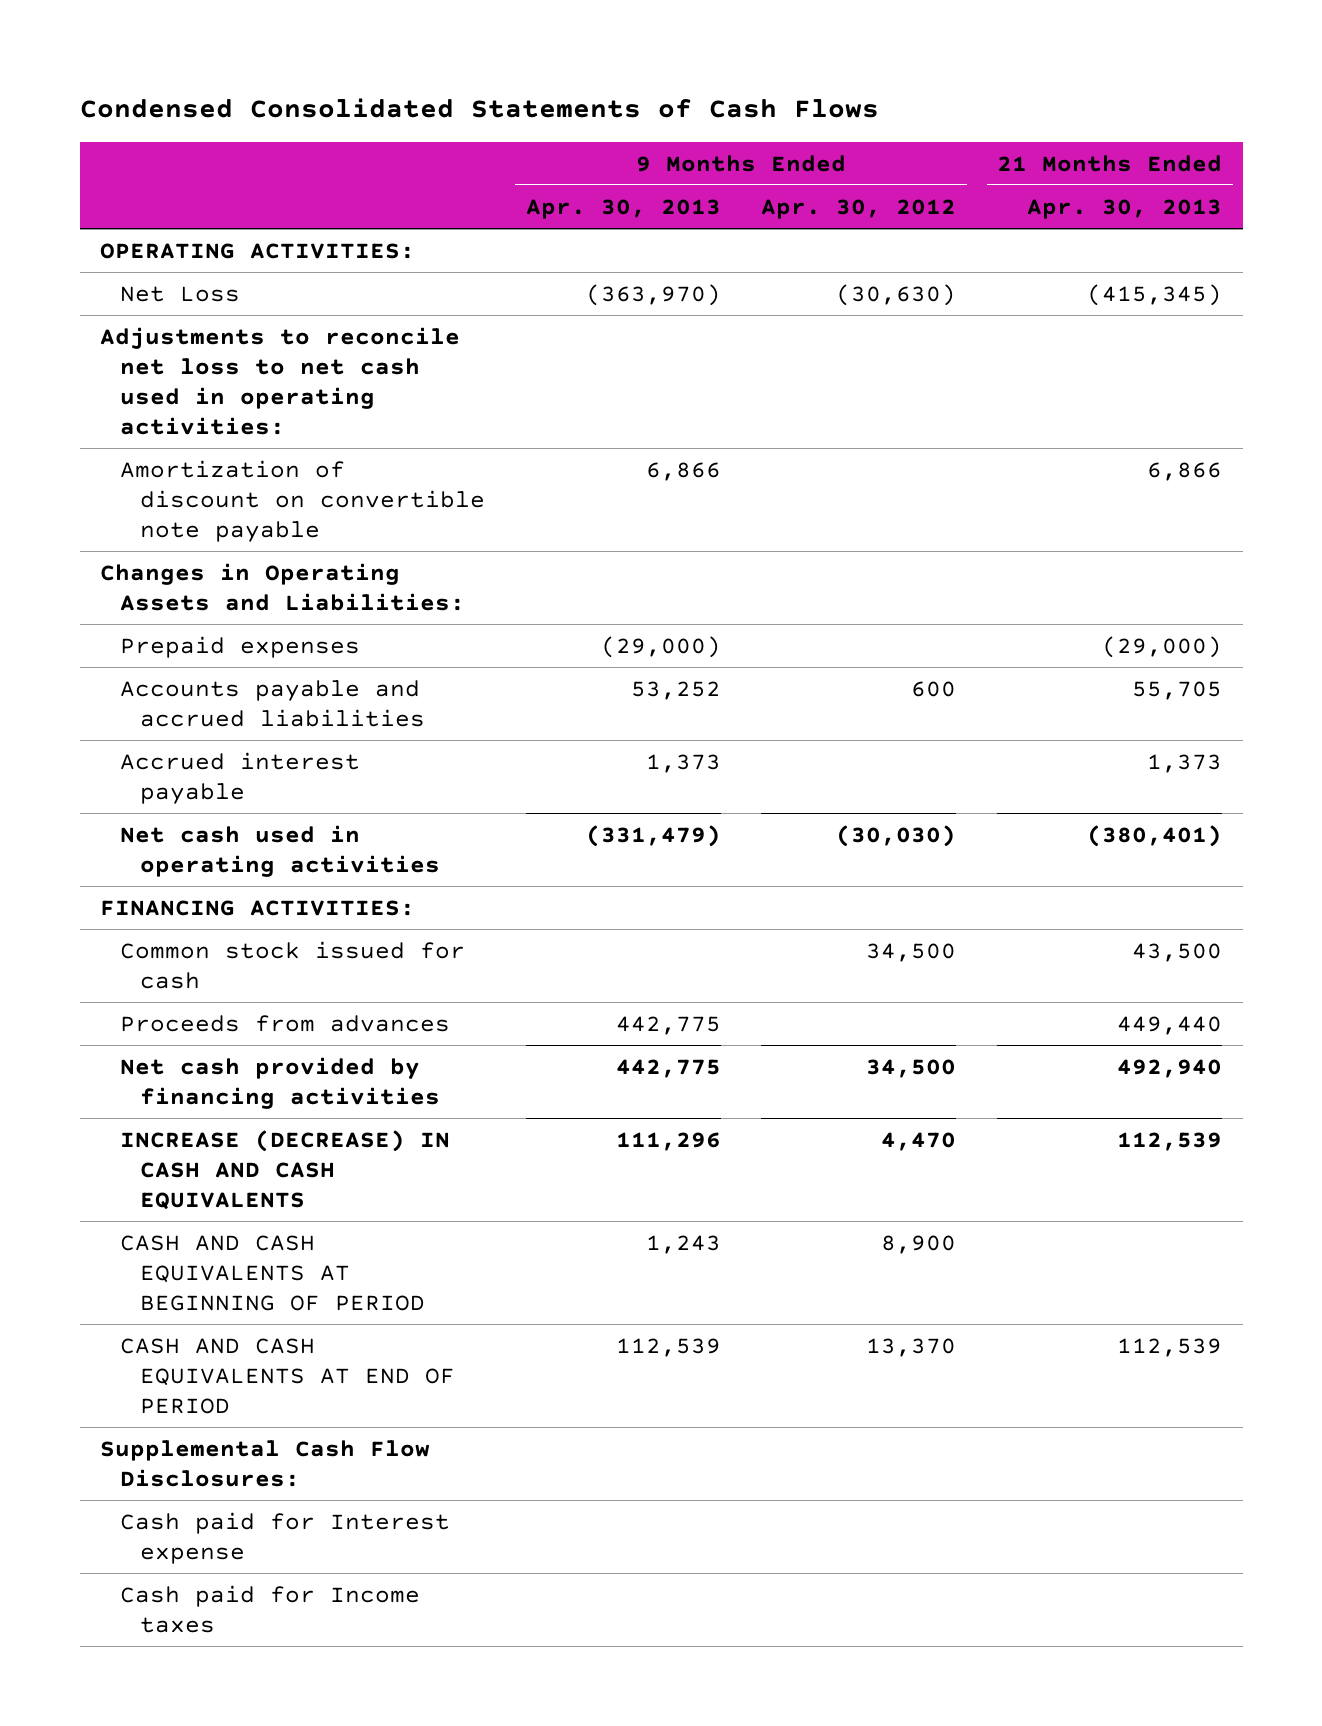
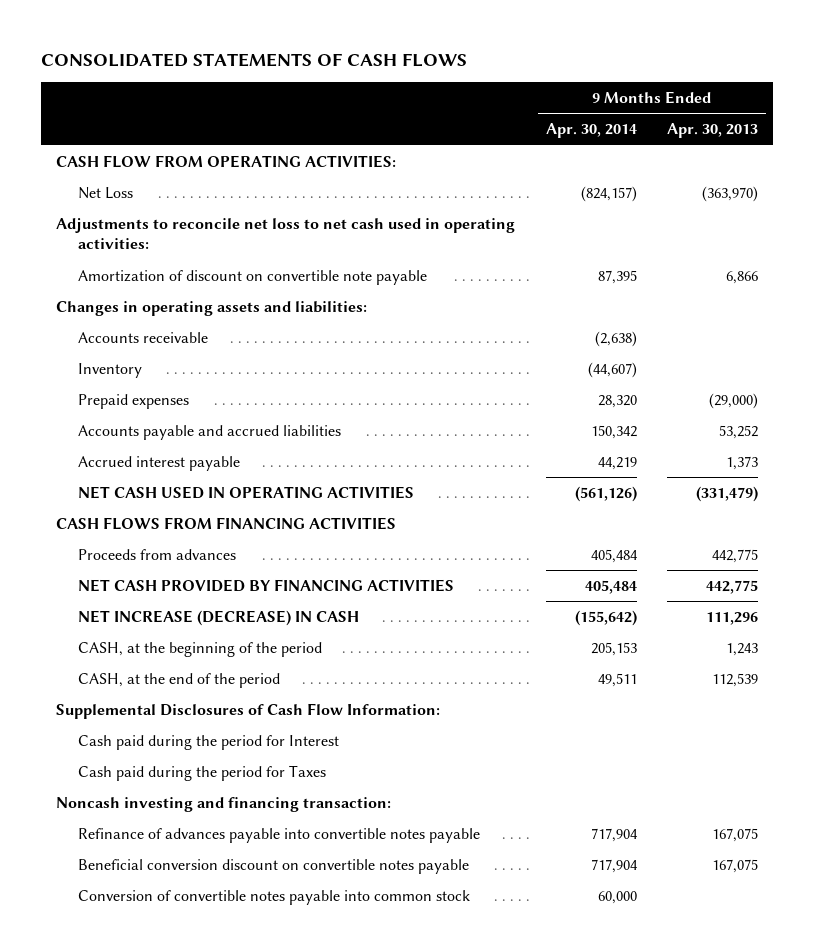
- Condensed Consolidated Statements of Cash Flows
+ CONSOLIDATED STATEMENTS OF CASH FLOWS
- | 9 Months Ended Apr. 30, 2013 | 9 Months Ended Apr. 30, 2012 | 21 Months Ended Apr. 30, 2013
+ | 9 Months Ended Apr. 30, 2014 | 9 Months Ended Apr. 30, 2013
- OPERATING ACTIVITIES:
+ CASH FLOW FROM OPERATING ACTIVITIES:
- Changes in Operating Assets and Liabilities:
+ Changes in operating assets and liabilities:
+ Accounts receivable | (2,638) |
+ Inventory | (44,607) |
- Net cash used in operating activities | (331,479) | (30,030) | (380,401)
- FINANCING ACTIVITIES:
- Common stock issued for cash | | 34,500 | 43,500
+ NET CASH USED IN OPERATING ACTIVITIES | (561,126) | (331,479)
+ CASH FLOWS FROM FINANCING ACTIVITIES
- Net cash provided by financing activities | 442,775 | 34,500 | 492,940
- INCREASE (DECREASE) IN CASH AND CASH EQUIVALENTS | 111,296 | 4,470 | 112,539
- CASH AND CASH EQUIVALENTS AT BEGINNING OF PERIOD | 1,243 | 8,900 |
- CASH AND CASH EQUIVALENTS AT END OF PERIOD | 112,539 | 13,370 | 112,539
- Supplemental Cash Flow Disclosures:
- Cash paid for Interest expense
- Cash paid for Income taxes
+ NET CASH PROVIDED BY FINANCING ACTIVITIES | 405,484 | 442,775
+ NET INCREASE (DECREASE) IN CASH | (155,642) | 111,296
+ CASH, at the beginning of the period | 205,153 | 1,243
+ CASH, at the end of the period | 49,511 | 112,539
+ Supplemental Disclosures of Cash Flow Information:
+ Cash paid during the period for Interest
+ Cash paid during the period for Taxes
+ Noncash investing and financing transaction:
+ Refinance of advances payable into convertible notes payable | 717,904 | 167,075
+ Beneficial conversion discount on convertible notes payable | 717,904 | 167,075
+ Conversion of convertible notes payable into common stock | 60,000 |

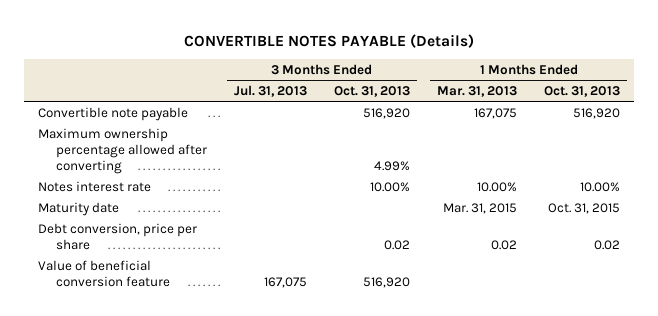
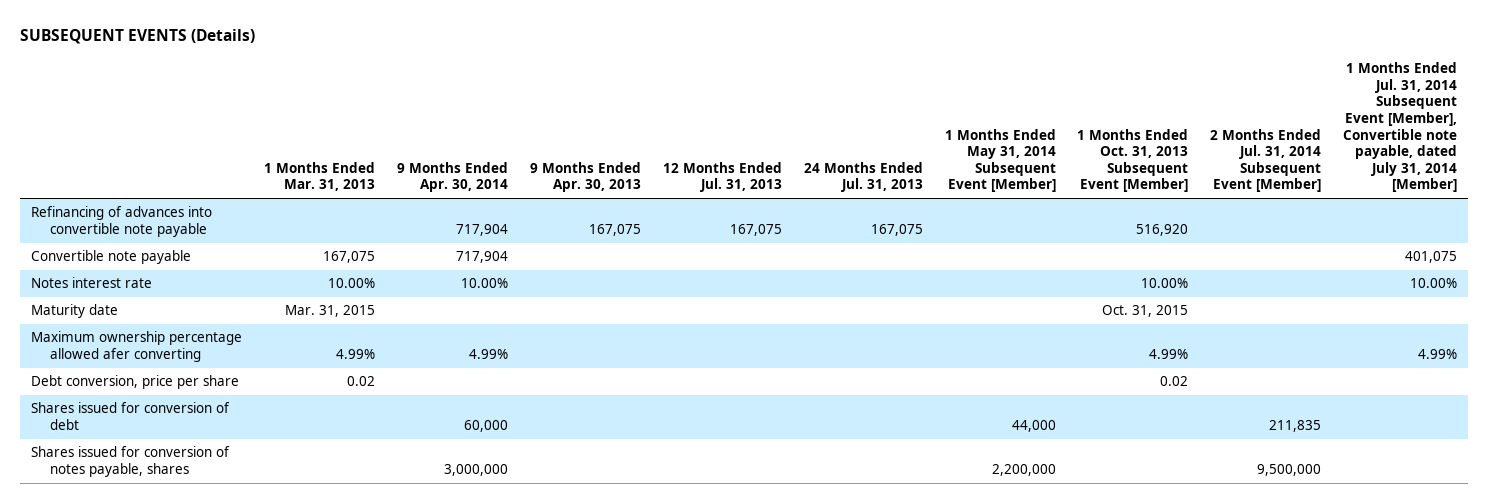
- CONVERTIBLE NOTES PAYABLE (Details)
+ SUBSEQUENT EVENTS (Details)
- | 3 Months Ended Jul. 31, 2013 | 3 Months Ended Oct. 31, 2013 | 1 Months Ended Mar. 31, 2013 | 1 Months Ended Oct. 31, 2013
+ | 1 Months Ended Mar. 31, 2013 | 9 Months Ended Apr. 30, 2014 | 9 Months Ended Apr. 30, 2013 | 12 Months Ended Jul. 31, 2013 | 24 Months Ended Jul. 31, 2013 | 1 Months Ended May 31, 2014 Subsequent Event [Member] | 1 Months Ended Oct. 31, 2013 Subsequent Event [Member] | 2 Months Ended Jul. 31, 2014 Subsequent Event [Member] | 1 Months Ended Jul. 31, 2014 Subsequent Event [Member], Convertible note payable, dated July 31, 2014 [Member]
+ Refinancing of advances into convertible note payable | | 717,904 | 167,075 | 167,075 | 167,075 | | 516,920 | |
- Maximum ownership percentage allowed after converting | | 4.99% | |
+ Maximum ownership percentage allowed afer converting | 4.99% | 4.99% | | | | | 4.99% | | 4.99%
- Value of beneficial conversion feature | 167,075 | 516,920 | |
+ Shares issued for conversion of debt | | 60,000 | | | | 44,000 | | 211,835 |
+ Shares issued for conversion of notes payable, shares | | 3,000,000 | | | | 2,200,000 | | 9,500,000 |

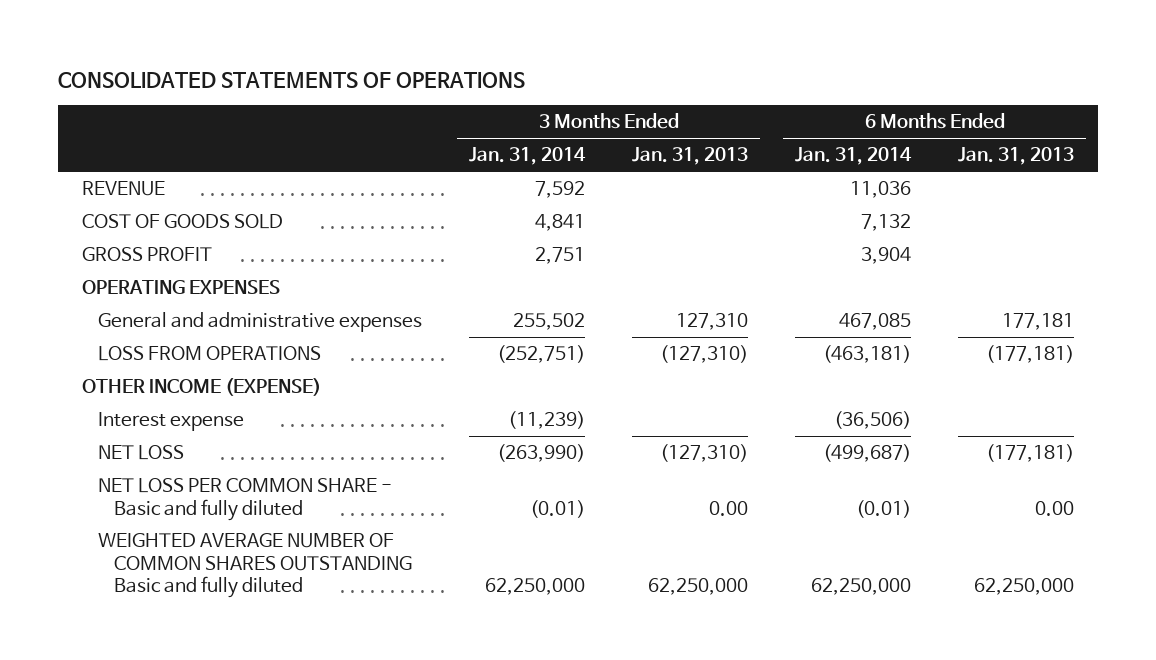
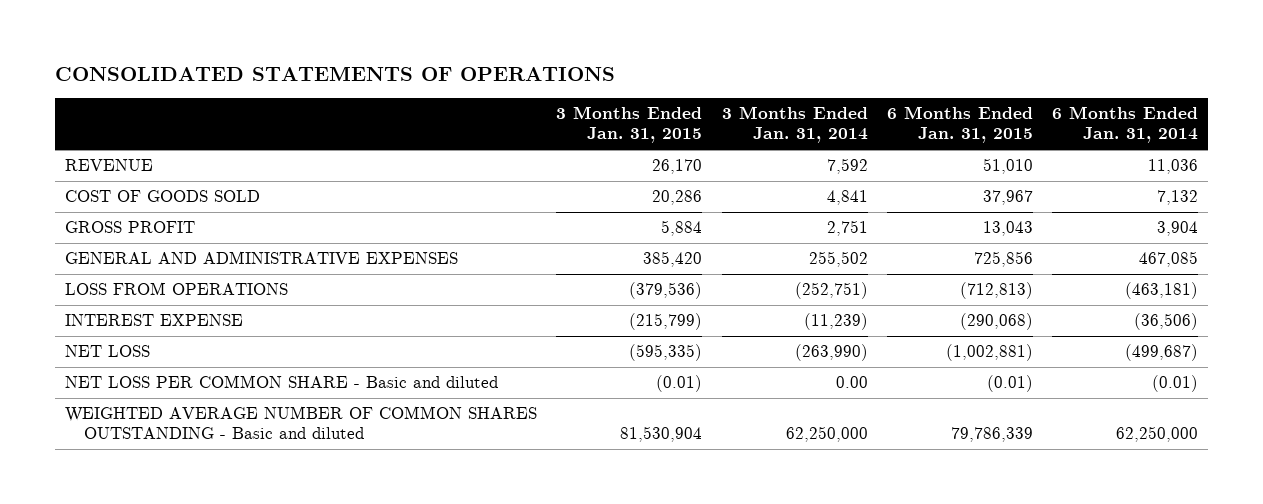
- | 3 Months Ended Jan. 31, 2014 | 3 Months Ended Jan. 31, 2013 | 6 Months Ended Jan. 31, 2014 | 6 Months Ended Jan. 31, 2013
+ | 3 Months Ended Jan. 31, 2015 | 3 Months Ended Jan. 31, 2014 | 6 Months Ended Jan. 31, 2015 | 6 Months Ended Jan. 31, 2014
- OPERATING EXPENSES
- General and administrative expenses | 255,502 | 127,310 | 467,085 | 177,181
+ GENERAL AND ADMINISTRATIVE EXPENSES | 385,420 | 255,502 | 725,856 | 467,085
- OTHER INCOME (EXPENSE)
- Interest expense | (11,239) | | (36,506) |
+ INTEREST EXPENSE | (215,799) | (11,239) | (290,068) | (36,506)
- NET LOSS PER COMMON SHARE - Basic and fully diluted | (0.01) | 0.00 | (0.01) | 0.00
- WEIGHTED AVERAGE NUMBER OF COMMON SHARES OUTSTANDING Basic and fully diluted | 62,250,000 | 62,250,000 | 62,250,000 | 62,250,000
+ NET LOSS PER COMMON SHARE - Basic and diluted | (0.01) | 0.00 | (0.01) | (0.01)
+ WEIGHTED AVERAGE NUMBER OF COMMON SHARES OUTSTANDING - Basic and diluted | 81,530,904 | 62,250,000 | 79,786,339 | 62,250,000

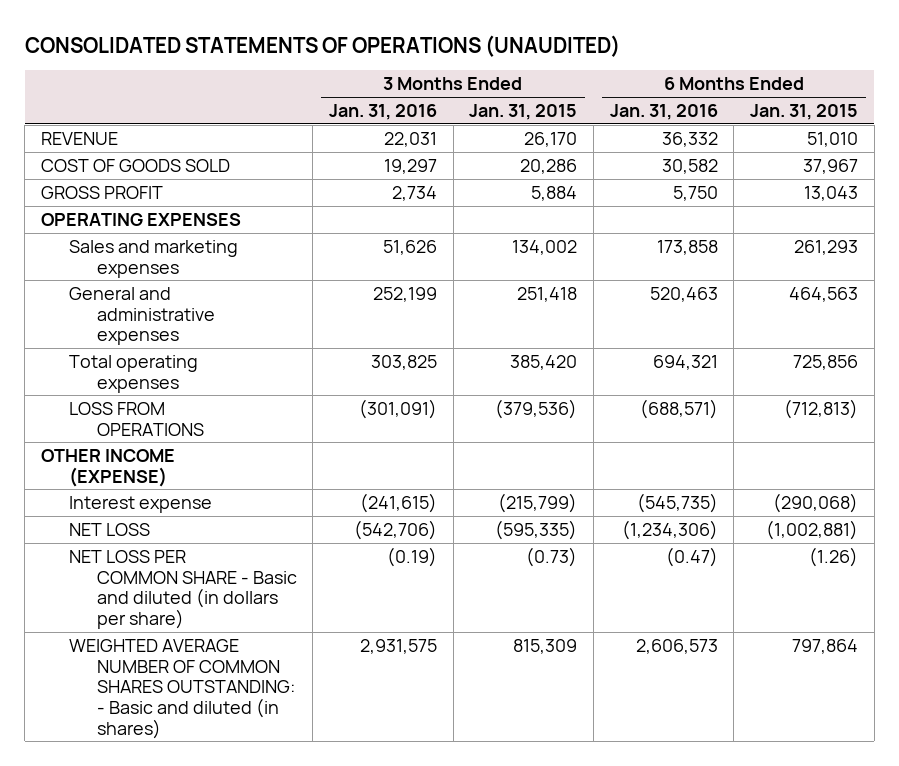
- CONSOLIDATED STATEMENTS OF OPERATIONS
+ CONSOLIDATED STATEMENTS OF OPERATIONS (UNAUDITED)
- | 3 Months Ended Jan. 31, 2015 | 3 Months Ended Jan. 31, 2014 | 6 Months Ended Jan. 31, 2015 | 6 Months Ended Jan. 31, 2014
+ | 3 Months Ended Jan. 31, 2016 | 3 Months Ended Jan. 31, 2015 | 6 Months Ended Jan. 31, 2016 | 6 Months Ended Jan. 31, 2015
- GENERAL AND ADMINISTRATIVE EXPENSES | 385,420 | 255,502 | 725,856 | 467,085
+ OPERATING EXPENSES
+ Sales and marketing expenses | 51,626 | 134,002 | 173,858 | 261,293
+ General and administrative expenses | 252,199 | 251,418 | 520,463 | 464,563
+ Total operating expenses | 303,825 | 385,420 | 694,321 | 725,856
- INTEREST EXPENSE | (215,799) | (11,239) | (290,068) | (36,506)
+ OTHER INCOME (EXPENSE)
+ Interest expense | (241,615) | (215,799) | (545,735) | (290,068)
- NET LOSS PER COMMON SHARE - Basic and diluted | (0.01) | 0.00 | (0.01) | (0.01)
- WEIGHTED AVERAGE NUMBER OF COMMON SHARES OUTSTANDING - Basic and diluted | 81,530,904 | 62,250,000 | 79,786,339 | 62,250,000
+ NET LOSS PER COMMON SHARE - Basic and diluted (in dollars per share) | (0.19) | (0.73) | (0.47) | (1.26)
+ WEIGHTED AVERAGE NUMBER OF COMMON SHARES OUTSTANDING: - Basic and diluted (in shares) | 2,931,575 | 815,309 | 2,606,573 | 797,864

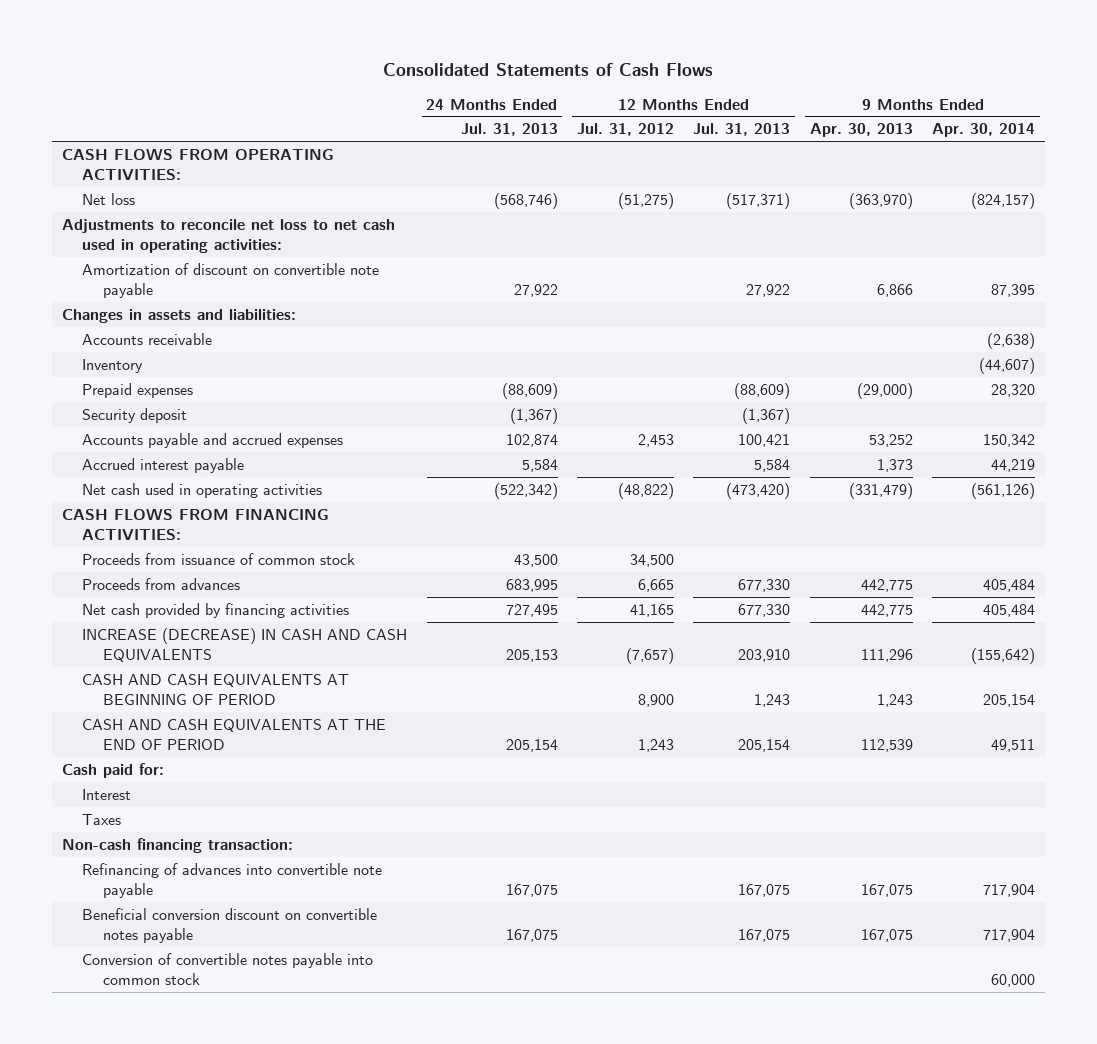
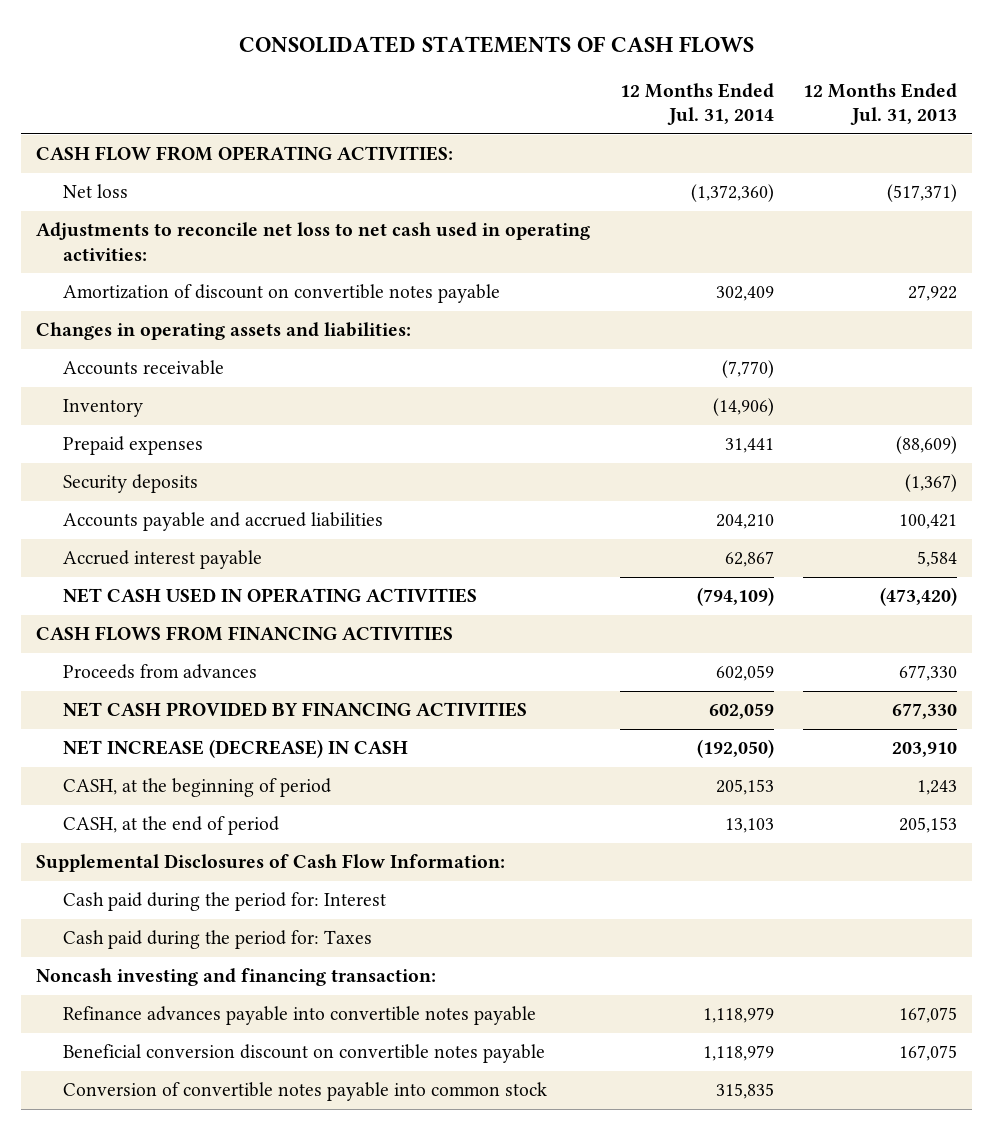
- Consolidated Statements of Cash Flows
+ CONSOLIDATED STATEMENTS OF CASH FLOWS
- | 24 Months Ended Jul. 31, 2013 | 12 Months Ended Jul. 31, 2012 | 12 Months Ended Jul. 31, 2013 | 9 Months Ended Apr. 30, 2013 | 9 Months Ended Apr. 30, 2014
+ | 12 Months Ended Jul. 31, 2014 | 12 Months Ended Jul. 31, 2013
- CASH FLOWS FROM OPERATING ACTIVITIES:
+ CASH FLOW FROM OPERATING ACTIVITIES:
- Amortization of discount on convertible note payable | 27,922 | | 27,922 | 6,866 | 87,395
- Changes in assets and liabilities:
+ Amortization of discount on convertible notes payable | 302,409 | 27,922
+ Changes in operating assets and liabilities:
- Security deposit | (1,367) | | (1,367) | |
- Accounts payable and accrued expenses | 102,874 | 2,453 | 100,421 | 53,252 | 150,342
+ Security deposits | | (1,367)
+ Accounts payable and accrued liabilities | 204,210 | 100,421
- Net cash used in operating activities | (522,342) | (48,822) | (473,420) | (331,479) | (561,126)
- CASH FLOWS FROM FINANCING ACTIVITIES:
- Proceeds from issuance of common stock | 43,500 | 34,500 | | |
+ NET CASH USED IN OPERATING ACTIVITIES | (794,109) | (473,420)
+ CASH FLOWS FROM FINANCING ACTIVITIES
- Net cash provided by financing activities | 727,495 | 41,165 | 677,330 | 442,775 | 405,484
- INCREASE (DECREASE) IN CASH AND CASH EQUIVALENTS | 205,153 | (7,657) | 203,910 | 111,296 | (155,642)
- CASH AND CASH EQUIVALENTS AT BEGINNING OF PERIOD | | 8,900 | 1,243 | 1,243 | 205,154
- CASH AND CASH EQUIVALENTS AT THE END OF PERIOD | 205,154 | 1,243 | 205,154 | 112,539 | 49,511
- Cash paid for:
- Interest
- Taxes
- Non-cash financing transaction:
- Refinancing of advances into convertible note payable | 167,075 | | 167,075 | 167,075 | 717,904
+ NET CASH PROVIDED BY FINANCING ACTIVITIES | 602,059 | 677,330
+ NET INCREASE (DECREASE) IN CASH | (192,050) | 203,910
+ CASH, at the beginning of period | 205,153 | 1,243
+ CASH, at the end of period | 13,103 | 205,153
+ Supplemental Disclosures of Cash Flow Information:
+ Cash paid during the period for: Interest
+ Cash paid during the period for: Taxes
+ Noncash investing and financing transaction:
+ Refinance advances payable into convertible notes payable | 1,118,979 | 167,075

